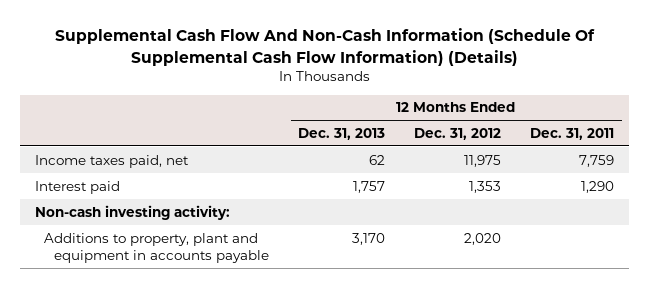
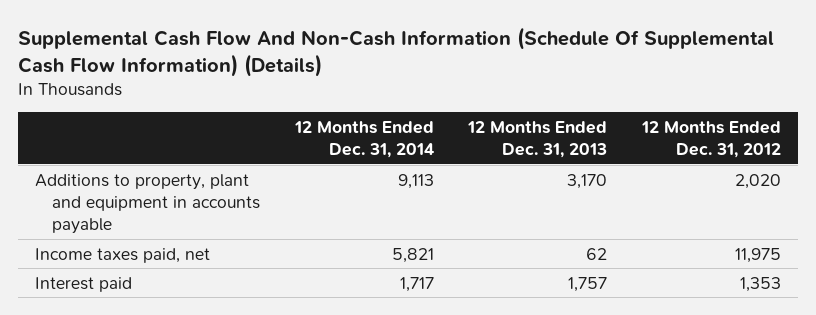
- | 12 Months Ended Dec. 31, 2013 | 12 Months Ended Dec. 31, 2012 | 12 Months Ended Dec. 31, 2011
+ | 12 Months Ended Dec. 31, 2014 | 12 Months Ended Dec. 31, 2013 | 12 Months Ended Dec. 31, 2012
moved up: Additions to property, plant and equipment in accounts payable | 9,113 | 3,170 | 2,020
- Non-cash investing activity:

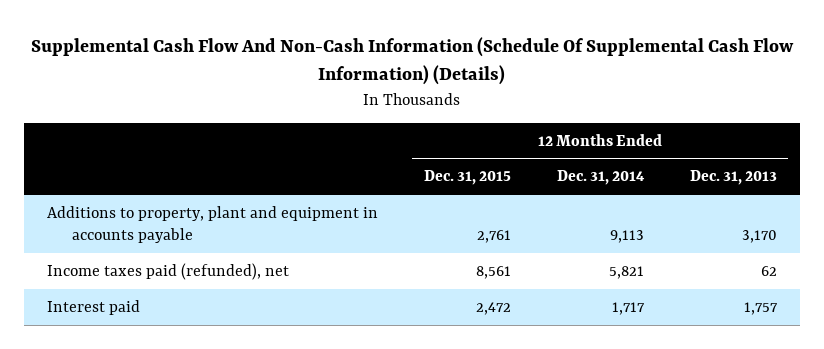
- | 12 Months Ended Dec. 31, 2014 | 12 Months Ended Dec. 31, 2013 | 12 Months Ended Dec. 31, 2012
+ | 12 Months Ended Dec. 31, 2015 | 12 Months Ended Dec. 31, 2014 | 12 Months Ended Dec. 31, 2013
- Income taxes paid, net | 5,821 | 62 | 11,975
+ Income taxes paid (refunded), net | 8,561 | 5,821 | 62

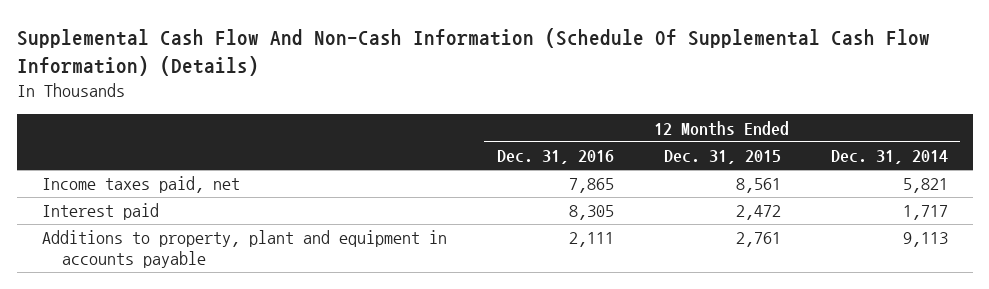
- | 12 Months Ended Dec. 31, 2015 | 12 Months Ended Dec. 31, 2014 | 12 Months Ended Dec. 31, 2013
+ | 12 Months Ended Dec. 31, 2016 | 12 Months Ended Dec. 31, 2015 | 12 Months Ended Dec. 31, 2014
- Income taxes paid (refunded), net | 8,561 | 5,821 | 62
+ Income taxes paid, net | 7,865 | 8,561 | 5,821
moved down: Additions to property, plant and equipment in accounts payable | 2,111 | 2,761 | 9,113

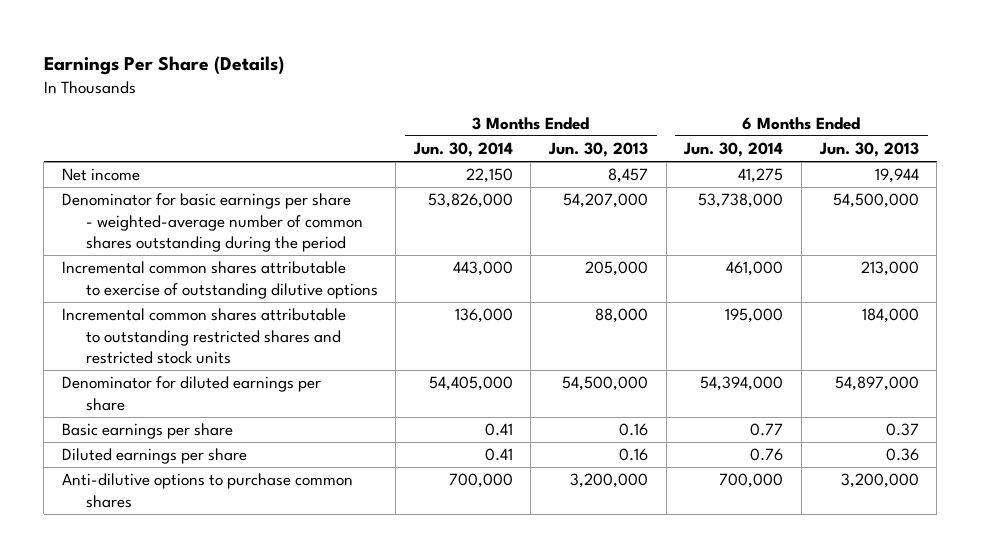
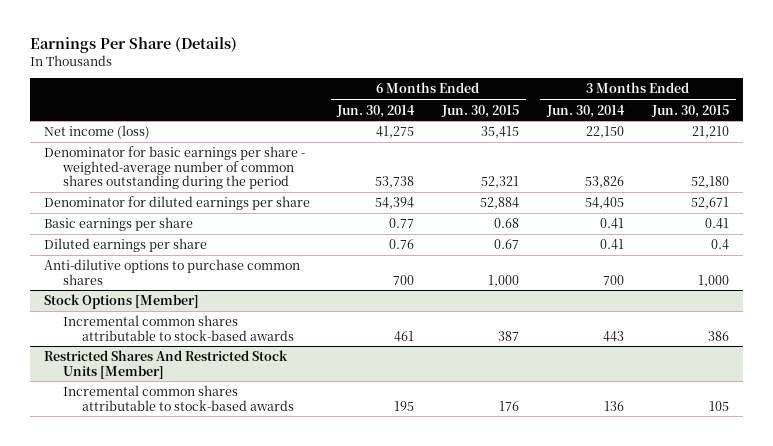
- | 3 Months Ended Jun. 30, 2014 | 3 Months Ended Jun. 30, 2013 | 6 Months Ended Jun. 30, 2014 | 6 Months Ended Jun. 30, 2013
+ | 6 Months Ended Jun. 30, 2014 | 6 Months Ended Jun. 30, 2015 | 3 Months Ended Jun. 30, 2014 | 3 Months Ended Jun. 30, 2015
- Net income | 22,150 | 8,457 | 41,275 | 19,944
- Denominator for basic earnings per share - weighted-average number of common shares outstanding during the period | 53,826,000 | 54,207,000 | 53,738,000 | 54,500,000
- Incremental common shares attributable to exercise of outstanding dilutive options | 443,000 | 205,000 | 461,000 | 213,000
- Incremental common shares attributable to outstanding restricted shares and restricted stock units | 136,000 | 88,000 | 195,000 | 184,000
- Denominator for diluted earnings per share | 54,405,000 | 54,500,000 | 54,394,000 | 54,897,000
+ Net income (loss) | 41,275 | 35,415 | 22,150 | 21,210
+ Denominator for basic earnings per share - weighted-average number of common shares outstanding during the period | 53,738 | 52,321 | 53,826 | 52,180
+ Denominator for diluted earnings per share | 54,394 | 52,884 | 54,405 | 52,671
- Anti-dilutive options to purchase common shares | 700,000 | 3,200,000 | 700,000 | 3,200,000
+ Anti-dilutive options to purchase common shares | 700 | 1,000 | 700 | 1,000
+ Stock Options [Member]
+ Incremental common shares attributable to stock-based awards | 461 | 387 | 443 | 386
+ Restricted Shares And Restricted Stock Units [Member]
+ Incremental common shares attributable to stock-based awards | 195 | 176 | 136 | 105

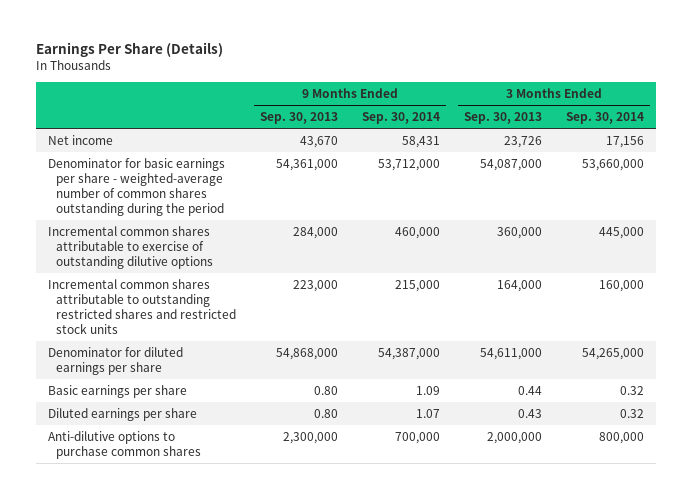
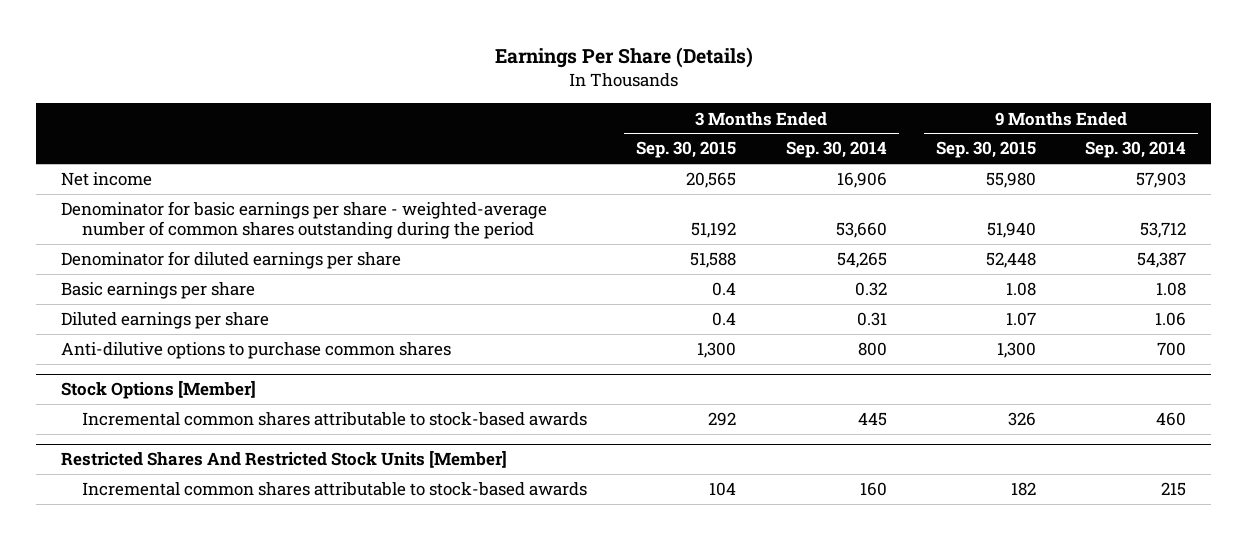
- | 9 Months Ended Sep. 30, 2013 | 9 Months Ended Sep. 30, 2014 | 3 Months Ended Sep. 30, 2013 | 3 Months Ended Sep. 30, 2014
+ | 3 Months Ended Sep. 30, 2015 | 3 Months Ended Sep. 30, 2014 | 9 Months Ended Sep. 30, 2015 | 9 Months Ended Sep. 30, 2014
- Net income | 43,670 | 58,431 | 23,726 | 17,156
- Denominator for basic earnings per share - weighted-average number of common shares outstanding during the period | 54,361,000 | 53,712,000 | 54,087,000 | 53,660,000
- Incremental common shares attributable to exercise of outstanding dilutive options | 284,000 | 460,000 | 360,000 | 445,000
- Incremental common shares attributable to outstanding restricted shares and restricted stock units | 223,000 | 215,000 | 164,000 | 160,000
- Denominator for diluted earnings per share | 54,868,000 | 54,387,000 | 54,611,000 | 54,265,000
- Basic earnings per share | 0.80 | 1.09 | 0.44 | 0.32
- Diluted earnings per share | 0.80 | 1.07 | 0.43 | 0.32
- Anti-dilutive options to purchase common shares | 2,300,000 | 700,000 | 2,000,000 | 800,000
+ Net income | 20,565 | 16,906 | 55,980 | 57,903
+ Denominator for basic earnings per share - weighted-average number of common shares outstanding during the period | 51,192 | 53,660 | 51,940 | 53,712
+ Denominator for diluted earnings per share | 51,588 | 54,265 | 52,448 | 54,387
+ Basic earnings per share | 0.4 | 0.32 | 1.08 | 1.08
+ Diluted earnings per share | 0.4 | 0.31 | 1.07 | 1.06
+ Anti-dilutive options to purchase common shares | 1,300 | 800 | 1,300 | 700
+ Stock Options [Member]
+ Incremental common shares attributable to stock-based awards | 292 | 445 | 326 | 460
+ Restricted Shares And Restricted Stock Units [Member]
+ Incremental common shares attributable to stock-based awards | 104 | 160 | 182 | 215

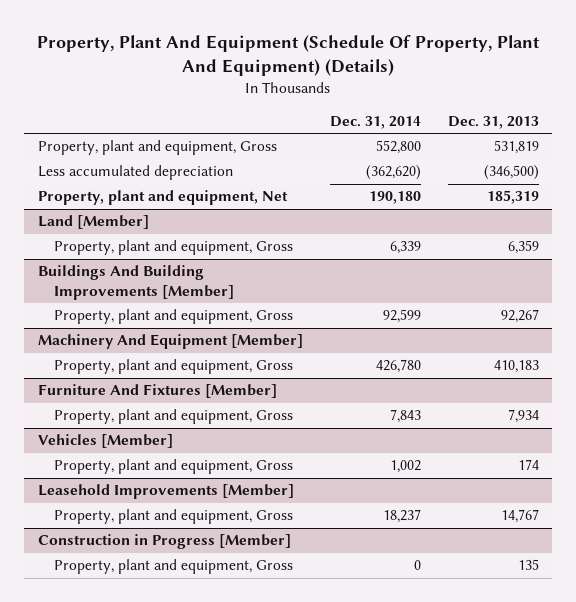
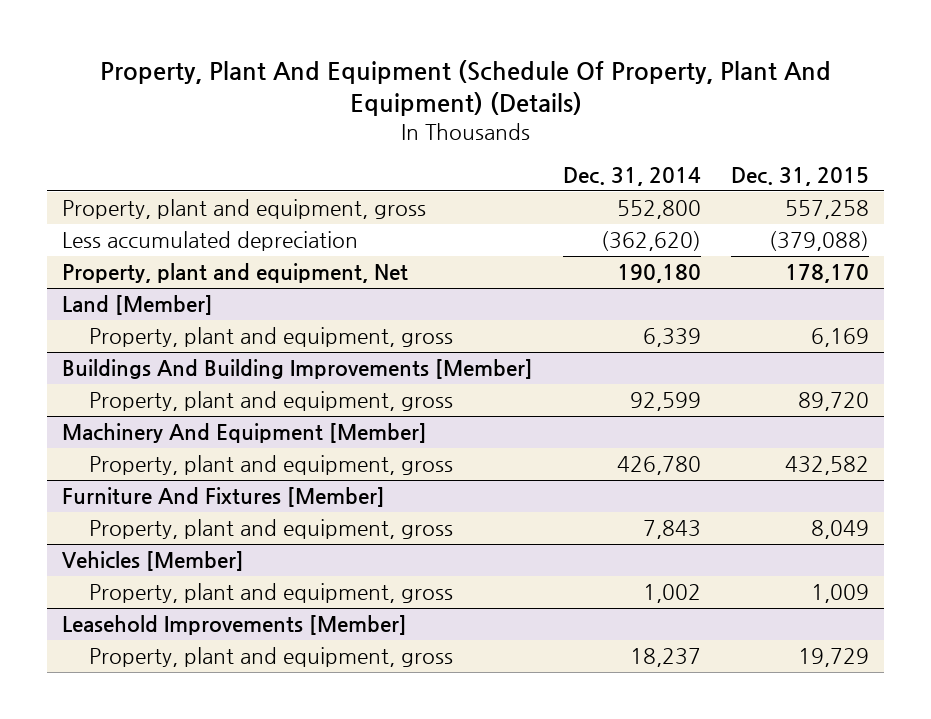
- | Dec. 31, 2014 | Dec. 31, 2013
+ | Dec. 31, 2014 | Dec. 31, 2015
- Property, plant and equipment, Gross | 552,800 | 531,819
+ Property, plant and equipment, gross | 552,800 | 557,258
@ Land [Member]
- Property, plant and equipment, Gross | 6,339 | 6,359
+ Property, plant and equipment, gross | 6,339 | 6,169
@ Buildings And Building Improvements [Member]
- Property, plant and equipment, Gross | 92,599 | 92,267
+ Property, plant and equipment, gross | 92,599 | 89,720
@ Machinery And Equipment [Member]
- Property, plant and equipment, Gross | 426,780 | 410,183
+ Property, plant and equipment, gross | 426,780 | 432,582
@ Furniture And Fixtures [Member]
- Property, plant and equipment, Gross | 7,843 | 7,934
+ Property, plant and equipment, gross | 7,843 | 8,049
@ Vehicles [Member]
- Property, plant and equipment, Gross | 1,002 | 174
+ Property, plant and equipment, gross | 1,002 | 1,009
@ Leasehold Improvements [Member]
- Property, plant and equipment, Gross | 18,237 | 14,767
- Construction in Progress [Member]
- Property, plant and equipment, Gross | 0 | 135
@ Leasehold Improvements [Member]
+ Property, plant and equipment, gross | 18,237 | 19,729

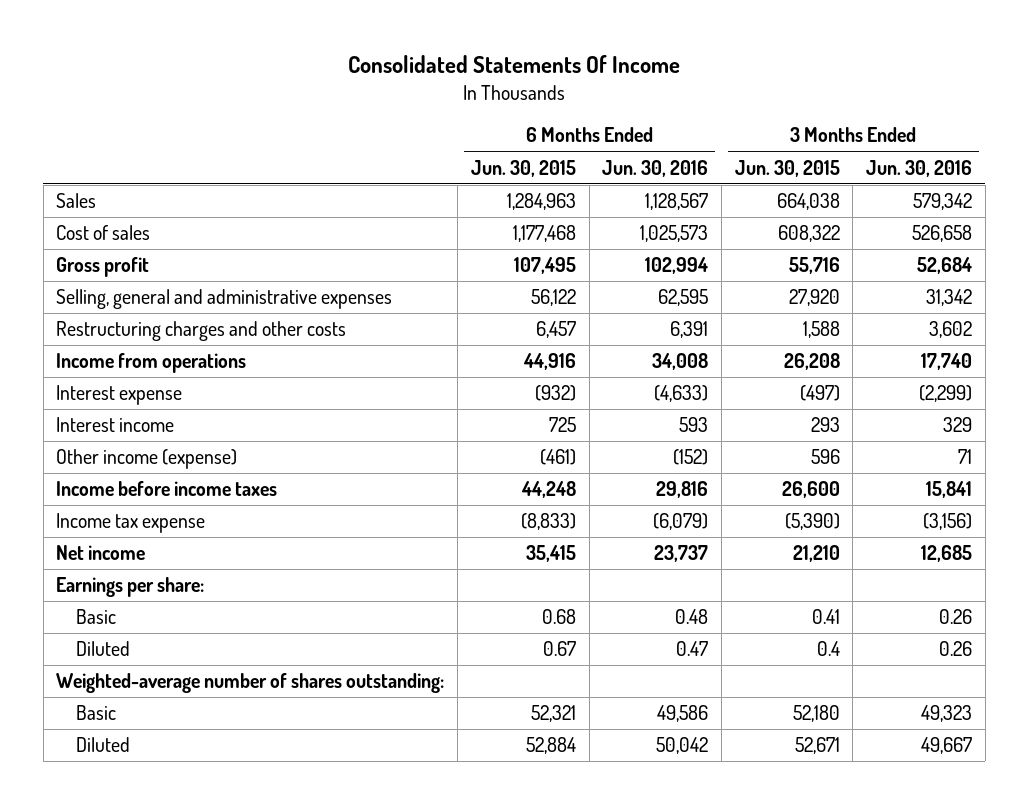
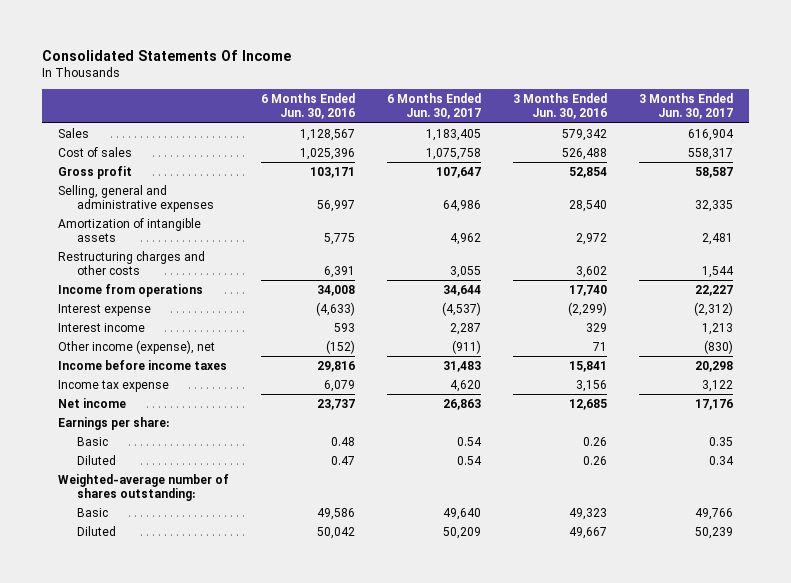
- | 6 Months Ended Jun. 30, 2015 | 6 Months Ended Jun. 30, 2016 | 3 Months Ended Jun. 30, 2015 | 3 Months Ended Jun. 30, 2016
+ | 6 Months Ended Jun. 30, 2016 | 6 Months Ended Jun. 30, 2017 | 3 Months Ended Jun. 30, 2016 | 3 Months Ended Jun. 30, 2017
- Cost of sales | 1,177,468 | 1,025,573 | 608,322 | 526,658
- Gross profit | 107,495 | 102,994 | 55,716 | 52,684
- Selling, general and administrative expenses | 56,122 | 62,595 | 27,920 | 31,342
+ Cost of sales | 1,025,396 | 1,075,758 | 526,488 | 558,317
+ Gross profit | 103,171 | 107,647 | 52,854 | 58,587
+ Selling, general and administrative expenses | 56,997 | 64,986 | 28,540 | 32,335
+ Amortization of intangible assets | 5,775 | 4,962 | 2,972 | 2,481
- Other income (expense) | (461) | (152) | 596 | 71
+ Other income (expense), net | (152) | (911) | 71 | (830)
- Income tax expense | (8,833) | (6,079) | (5,390) | (3,156)
+ Income tax expense | 6,079 | 4,620 | 3,156 | 3,122

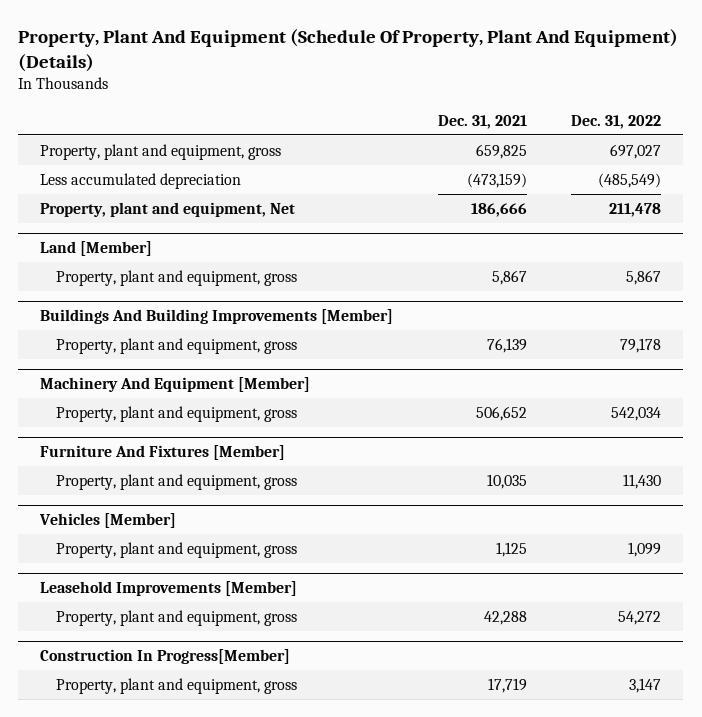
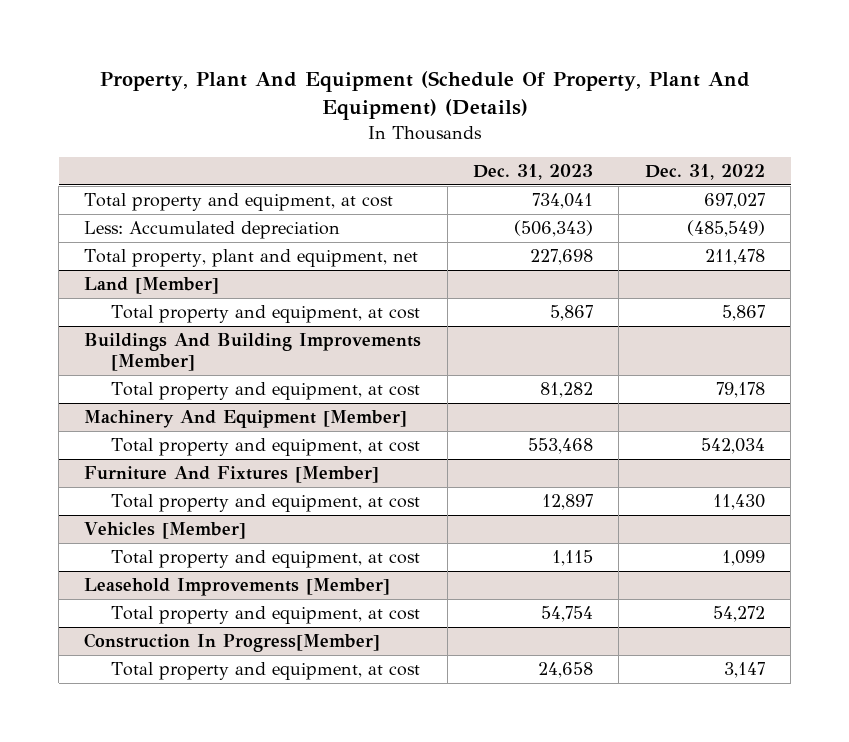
- | Dec. 31, 2021 | Dec. 31, 2022
+ | Dec. 31, 2023 | Dec. 31, 2022
- Property, plant and equipment, gross | 659,825 | 697,027
- Less accumulated depreciation | (473,159) | (485,549)
- Property, plant and equipment, Net | 186,666 | 211,478
+ Total property and equipment, at cost | 734,041 | 697,027
+ Less: Accumulated depreciation | (506,343) | (485,549)
+ Total property, plant and equipment, net | 227,698 | 211,478
@ Land [Member]
- Property, plant and equipment, gross | 5,867 | 5,867
+ Total property and equipment, at cost | 5,867 | 5,867
@ Buildings And Building Improvements [Member]
- Property, plant and equipment, gross | 76,139 | 79,178
+ Total property and equipment, at cost | 81,282 | 79,178
@ Machinery And Equipment [Member]
- Property, plant and equipment, gross | 506,652 | 542,034
+ Total property and equipment, at cost | 553,468 | 542,034
@ Furniture And Fixtures [Member]
- Property, plant and equipment, gross | 10,035 | 11,430
+ Total property and equipment, at cost | 12,897 | 11,430
@ Vehicles [Member]
- Property, plant and equipment, gross | 1,125 | 1,099
+ Total property and equipment, at cost | 1,115 | 1,099
@ Leasehold Improvements [Member]
- Property, plant and equipment, gross | 42,288 | 54,272
+ Total property and equipment, at cost | 54,754 | 54,272
@ Construction In Progress[Member]
- Property, plant and equipment, gross | 17,719 | 3,147
+ Total property and equipment, at cost | 24,658 | 3,147

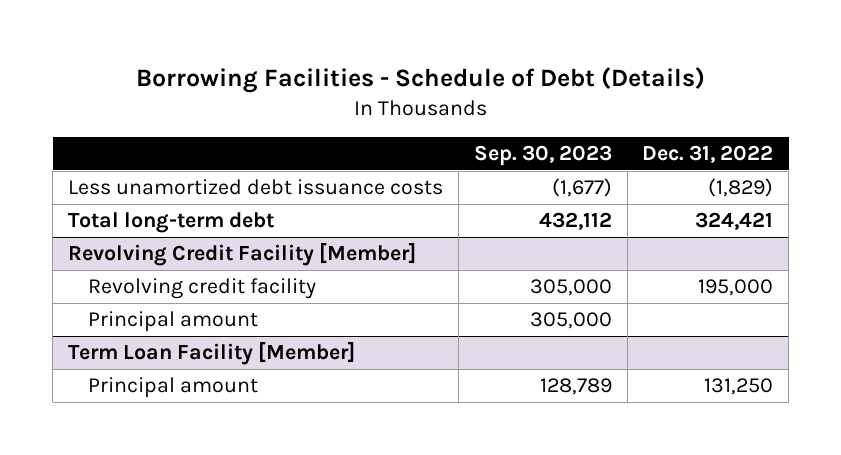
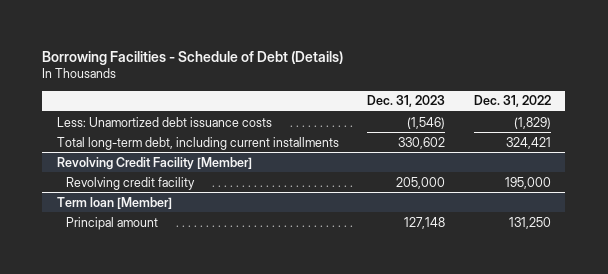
- | Sep. 30, 2023 | Dec. 31, 2022
+ | Dec. 31, 2023 | Dec. 31, 2022
- Less unamortized debt issuance costs | (1,677) | (1,829)
- Total long-term debt | 432,112 | 324,421
+ Less: Unamortized debt issuance costs | (1,546) | (1,829)
+ Total long-term debt, including current installments | 330,602 | 324,421
@ Revolving Credit Facility [Member]
- Principal amount | 305,000 |
- Term Loan Facility [Member]
+ Term loan [Member]

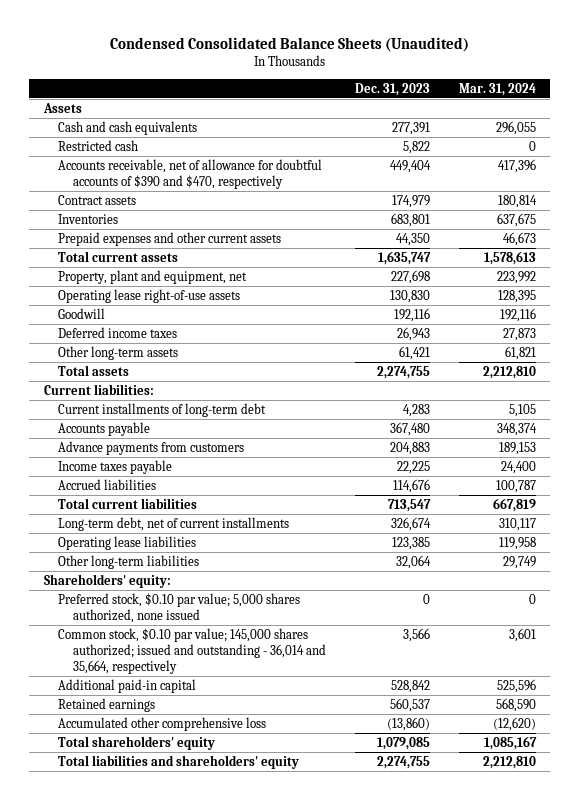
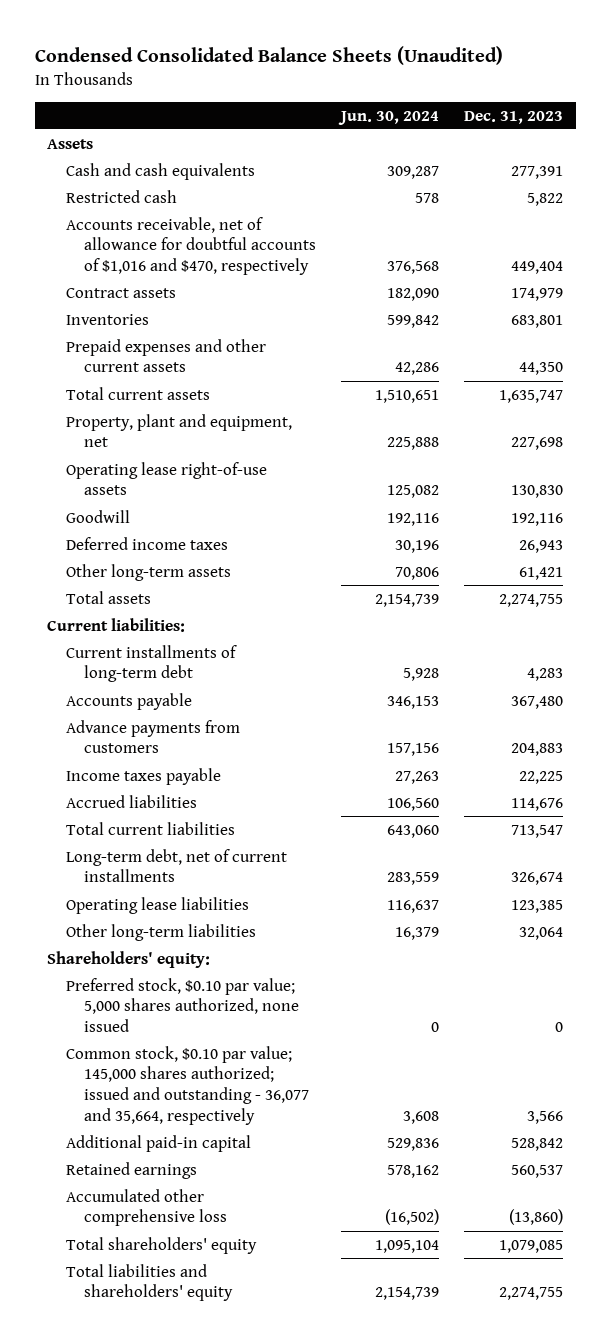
- | Dec. 31, 2023 | Mar. 31, 2024
+ | Jun. 30, 2024 | Dec. 31, 2023
- Accounts receivable, net of allowance for doubtful accounts of $390 and $470, respectively | 449,404 | 417,396
+ Accounts receivable, net of allowance for doubtful accounts of $1,016 and $470, respectively | 376,568 | 449,404
- Common stock, $0.10 par value; 145,000 shares authorized; issued and outstanding - 36,014 and 35,664, respectively | 3,566 | 3,601
+ Common stock, $0.10 par value; 145,000 shares authorized; issued and outstanding - 36,077 and 35,664, respectively | 3,608 | 3,566

